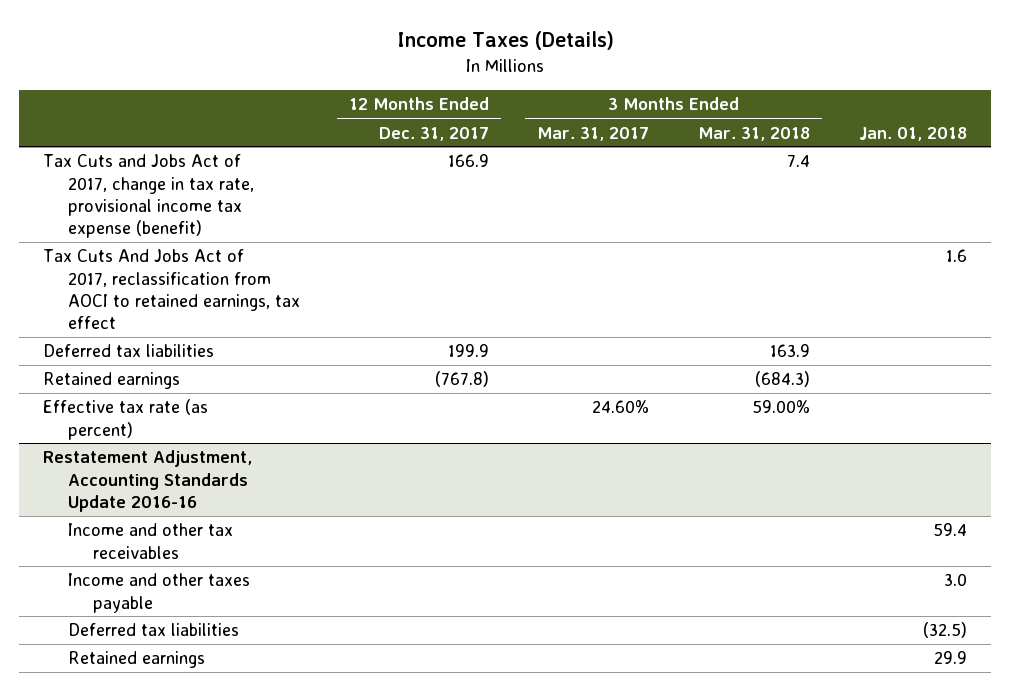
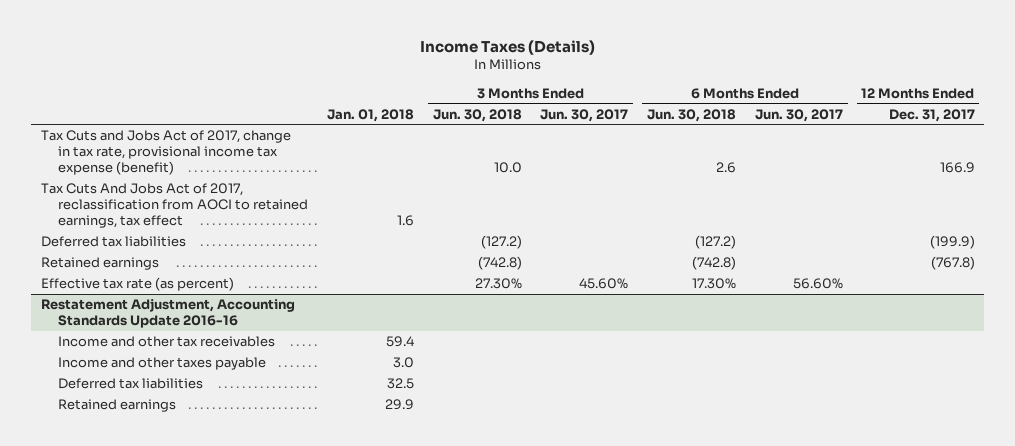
- | 12 Months Ended Dec. 31, 2017 | 3 Months Ended Mar. 31, 2017 | 3 Months Ended Mar. 31, 2018 | Jan. 01, 2018
+ | Jan. 01, 2018 | 3 Months Ended Jun. 30, 2018 | 3 Months Ended Jun. 30, 2017 | 6 Months Ended Jun. 30, 2018 | 6 Months Ended Jun. 30, 2017 | 12 Months Ended Dec. 31, 2017
- Deferred tax liabilities | 199.9 | | 163.9 |
+ Deferred tax liabilities | | (127.2) | | (127.2) | | (199.9)
@ Restatement Adjustment, Accounting Standards Update 2016-16
- Deferred tax liabilities | | | | (32.5)
+ Deferred tax liabilities | 32.5 | | | | |

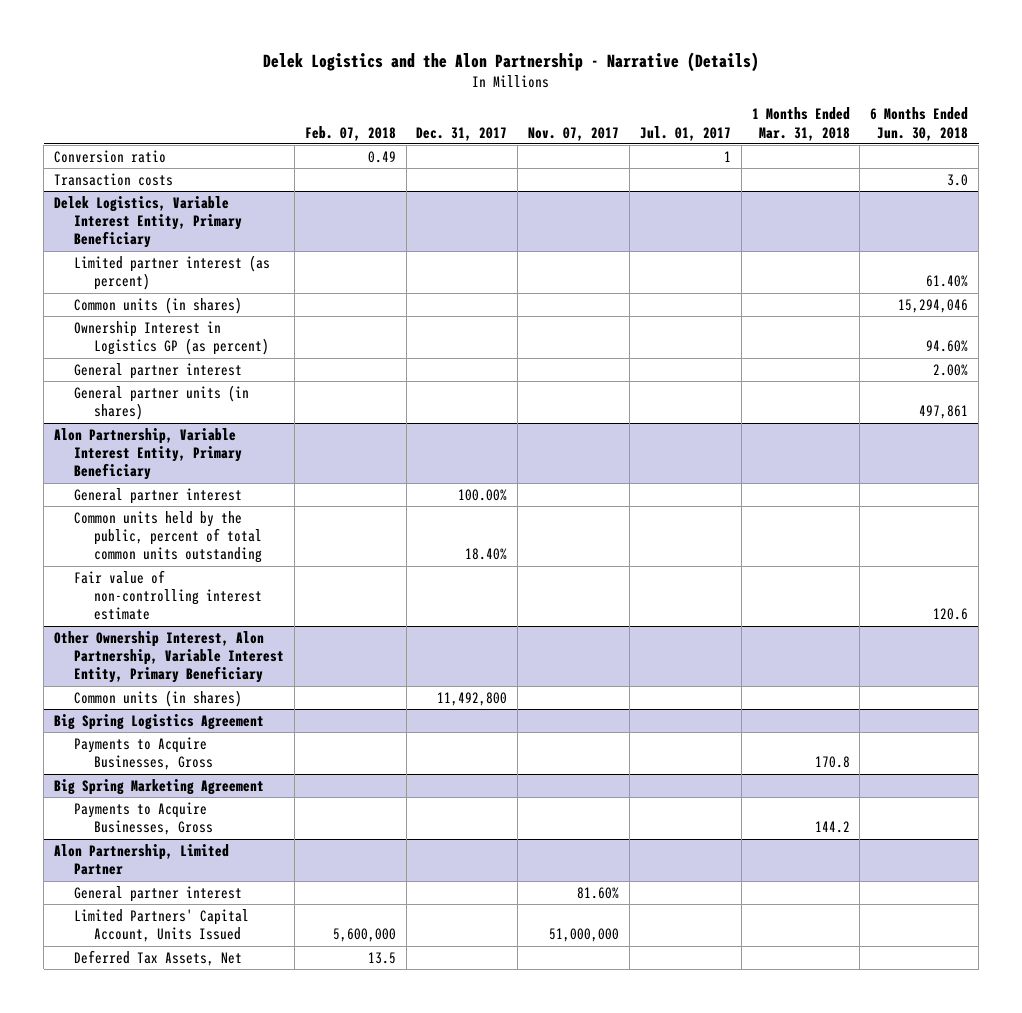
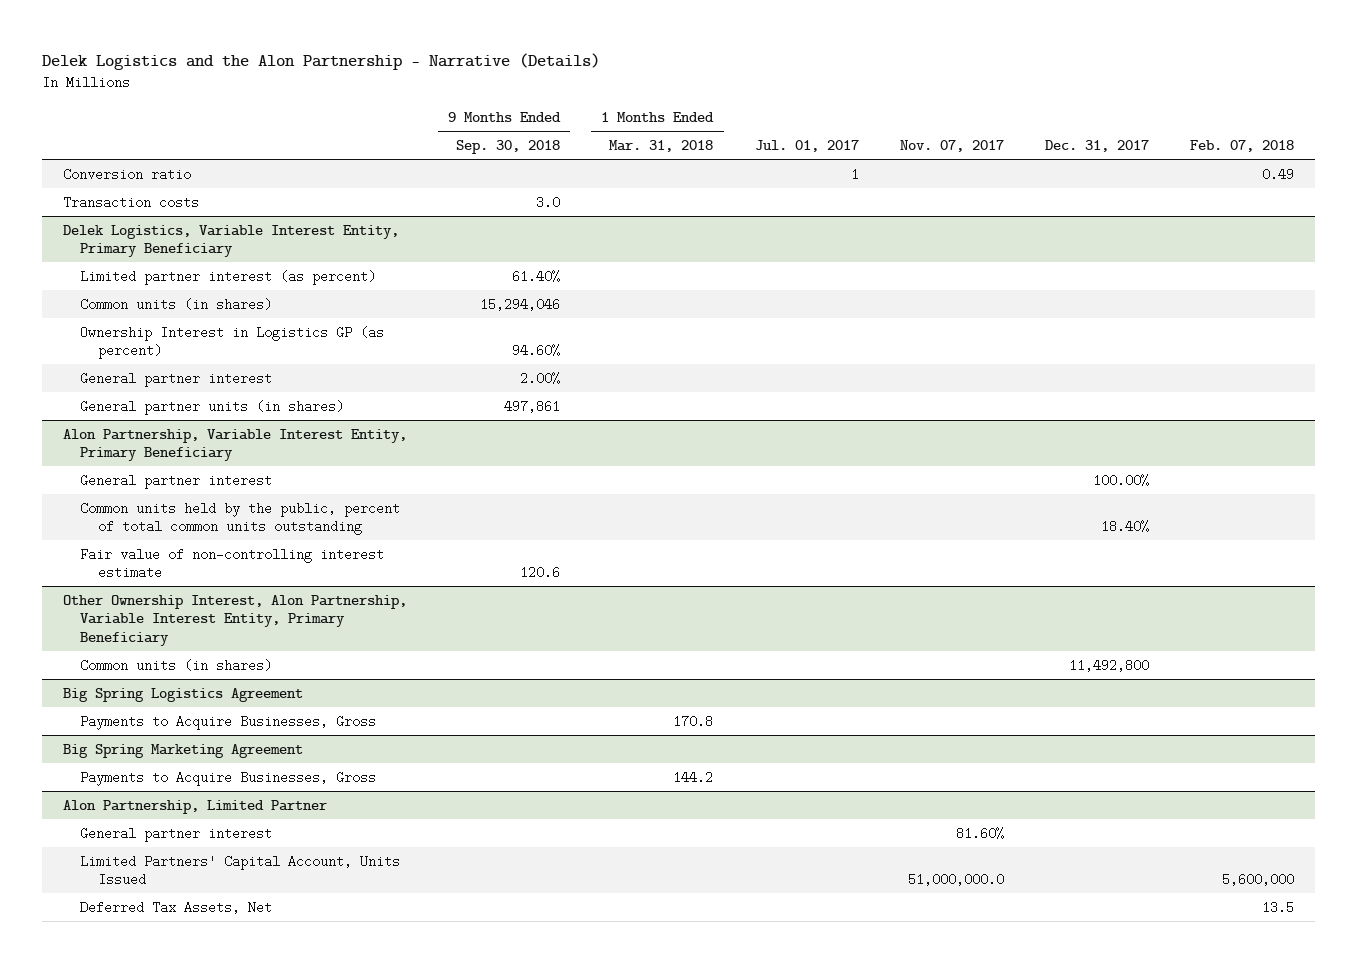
- | Feb. 07, 2018 | Dec. 31, 2017 | Nov. 07, 2017 | Jul. 01, 2017 | 1 Months Ended Mar. 31, 2018 | 6 Months Ended Jun. 30, 2018
+ | 9 Months Ended Sep. 30, 2018 | 1 Months Ended Mar. 31, 2018 | Jul. 01, 2017 | Nov. 07, 2017 | Dec. 31, 2017 | Feb. 07, 2018
@ Alon Partnership, Limited Partner
- Limited Partners' Capital Account, Units Issued | 5,600,000 | | 51,000,000 | | |
+ Limited Partners' Capital Account, Units Issued | | | | 51,000,000.0 | | 5,600,000

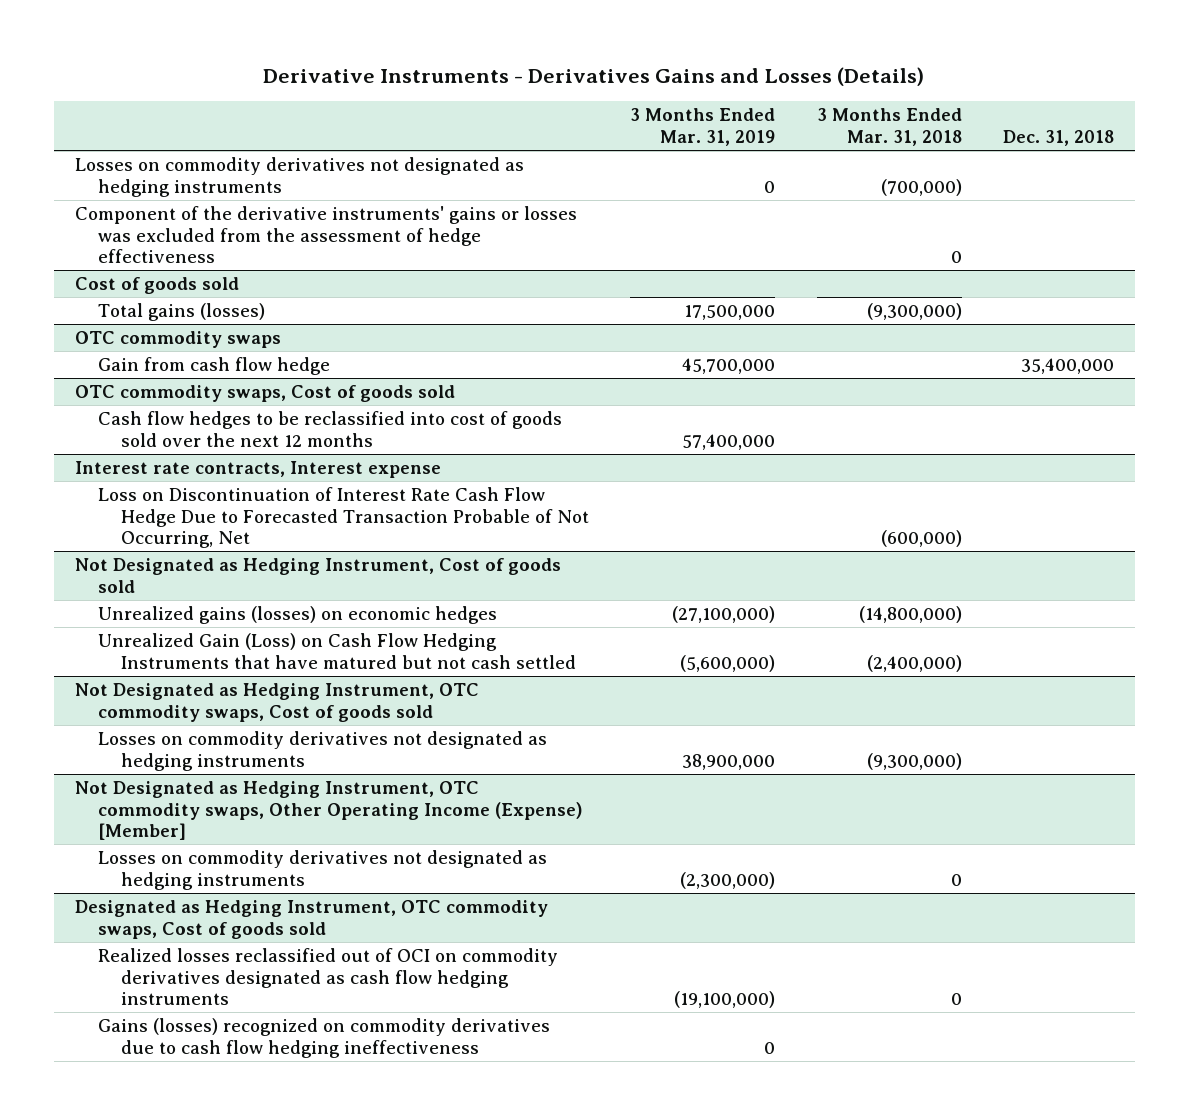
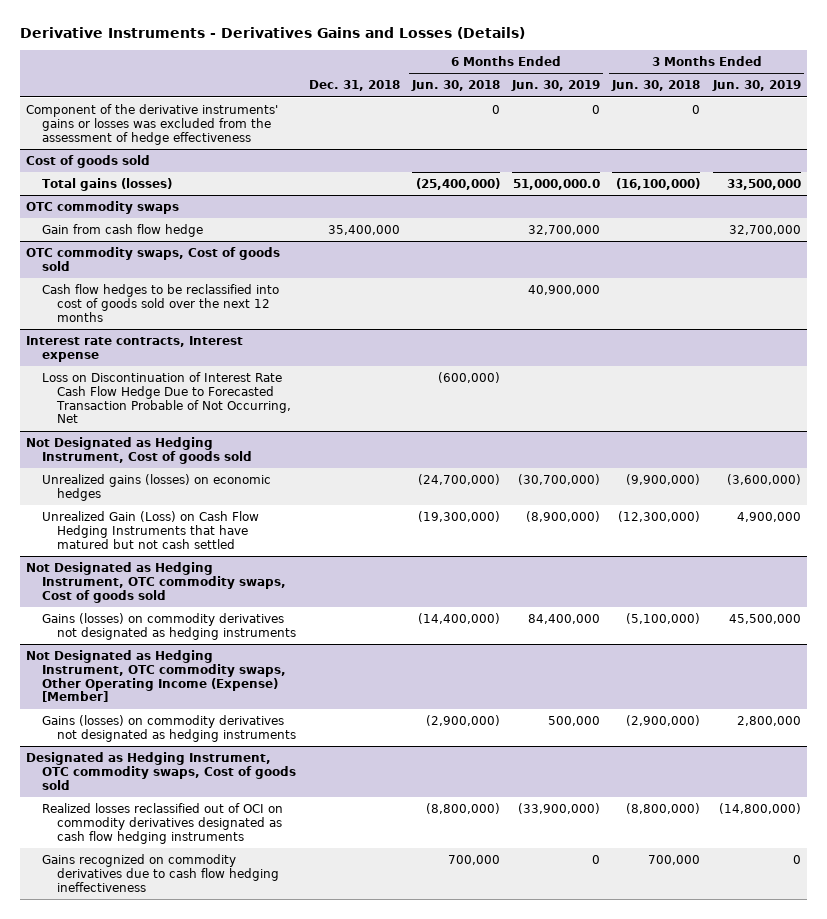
- | 3 Months Ended Mar. 31, 2019 | 3 Months Ended Mar. 31, 2018 | Dec. 31, 2018
+ | Dec. 31, 2018 | 6 Months Ended Jun. 30, 2018 | 6 Months Ended Jun. 30, 2019 | 3 Months Ended Jun. 30, 2018 | 3 Months Ended Jun. 30, 2019
- Losses on commodity derivatives not designated as hedging instruments | 0 | (700,000) |
@ Not Designated as Hedging Instrument, OTC commodity swaps, Cost of goods sold
- Losses on commodity derivatives not designated as hedging instruments | 38,900,000 | (9,300,000) |
+ Gains (losses) on commodity derivatives not designated as hedging instruments | | (14,400,000) | 84,400,000 | (5,100,000) | 45,500,000
@ Not Designated as Hedging Instrument, OTC commodity swaps, Other Operating Income (Expense) [Member]
- Losses on commodity derivatives not designated as hedging instruments | (2,300,000) | 0 |
+ Gains (losses) on commodity derivatives not designated as hedging instruments | | (2,900,000) | 500,000 | (2,900,000) | 2,800,000
@ Designated as Hedging Instrument, OTC commodity swaps, Cost of goods sold
- Gains (losses) recognized on commodity derivatives due to cash flow hedging ineffectiveness | 0 | |
+ Gains recognized on commodity derivatives due to cash flow hedging ineffectiveness | | 700,000 | 0 | 700,000 | 0

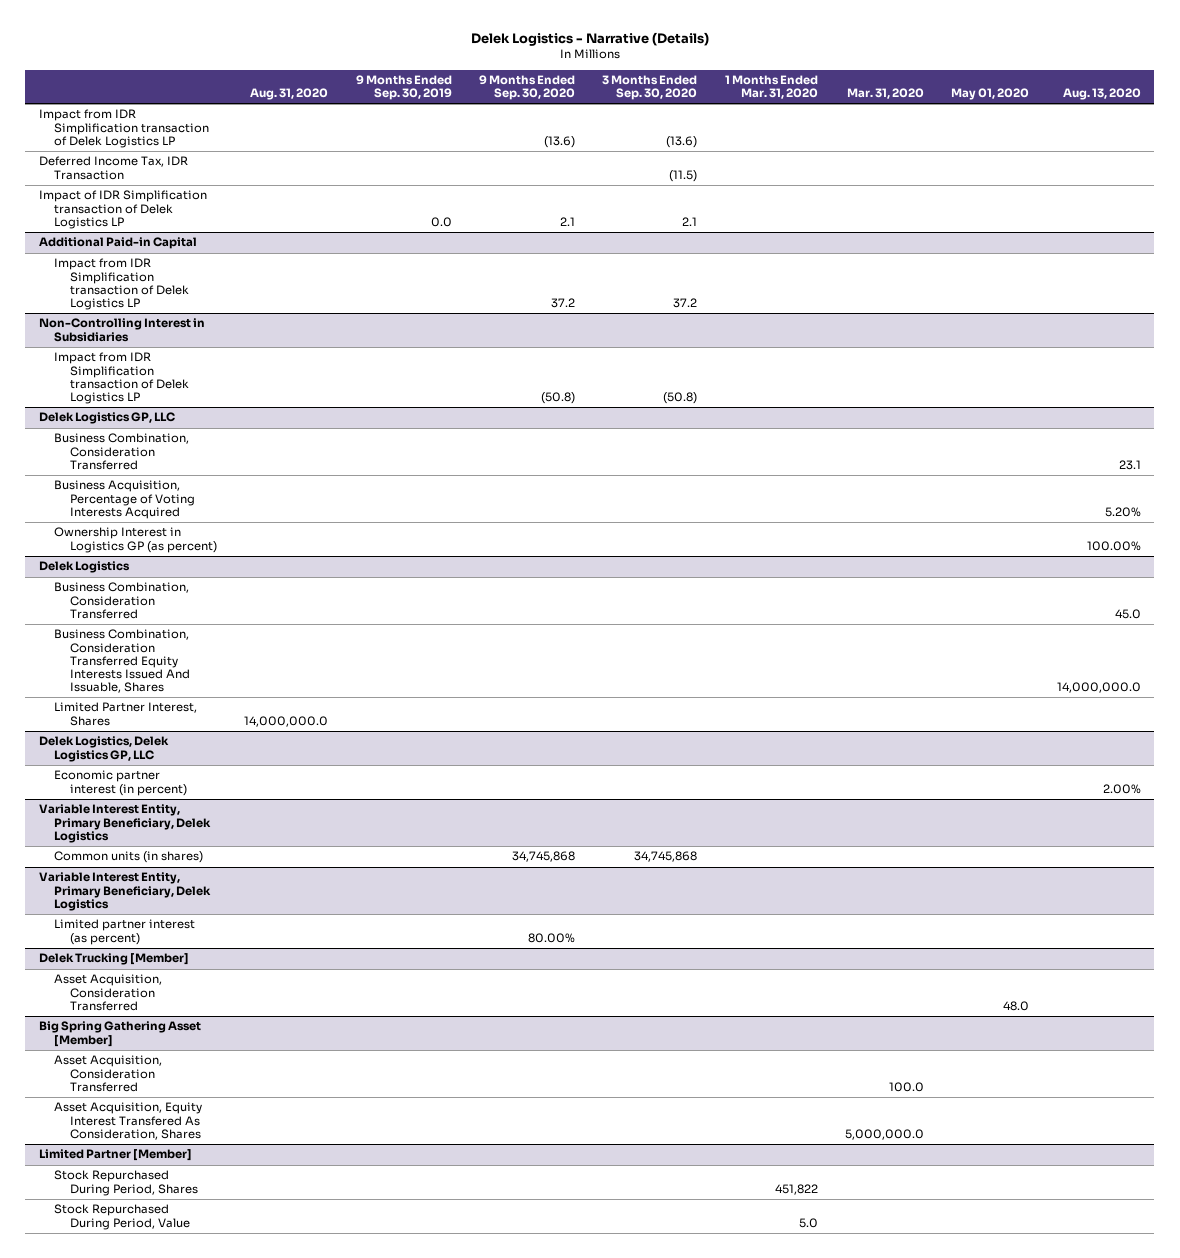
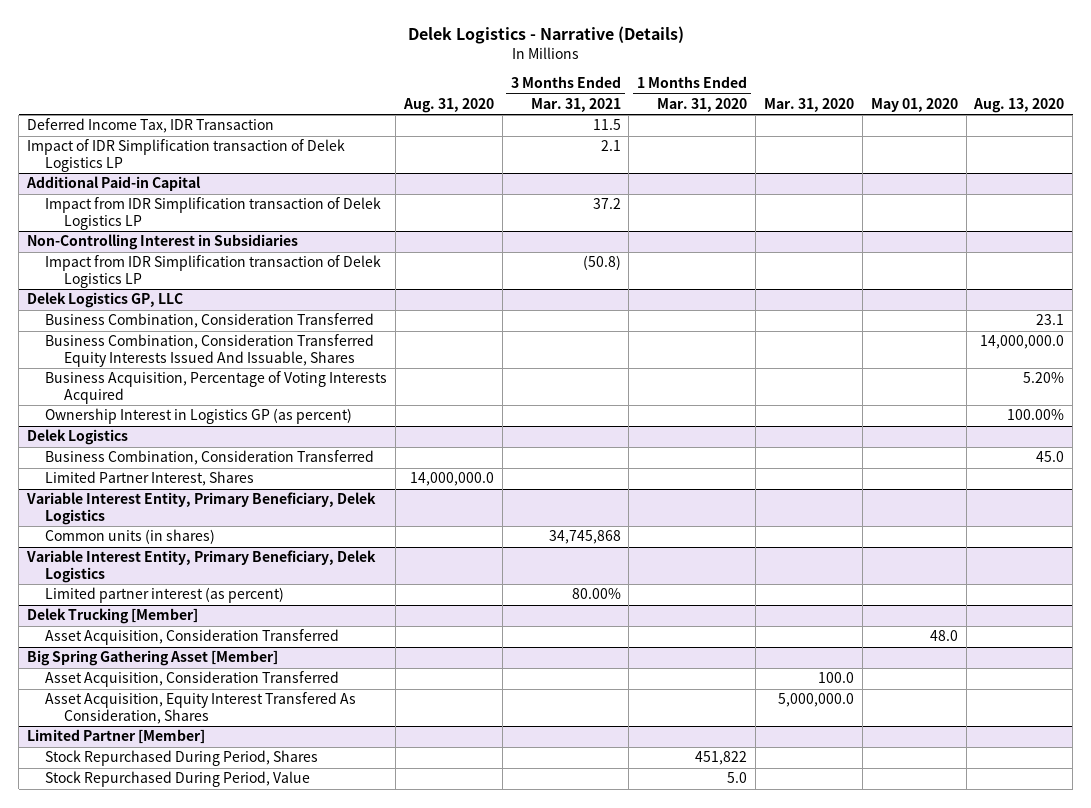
- | Aug. 31, 2020 | 9 Months Ended Sep. 30, 2019 | 9 Months Ended Sep. 30, 2020 | 3 Months Ended Sep. 30, 2020 | 1 Months Ended Mar. 31, 2020 | Mar. 31, 2020 | May 01, 2020 | Aug. 13, 2020
+ | Aug. 31, 2020 | 3 Months Ended Mar. 31, 2021 | 1 Months Ended Mar. 31, 2020 | Mar. 31, 2020 | May 01, 2020 | Aug. 13, 2020
- Impact from IDR Simplification transaction of Delek Logistics LP | | | (13.6) | (13.6) | | | |
@ Delek Logistics GP, LLC
+ Business Combination, Consideration Transferred Equity Interests Issued And Issuable, Shares | | | | | | 14,000,000.0
@ Delek Logistics
- Business Combination, Consideration Transferred Equity Interests Issued And Issuable, Shares | | | | | | | | 14,000,000.0
- Delek Logistics, Delek Logistics GP, LLC
- Economic partner interest (in percent) | | | | | | | | 2.00%

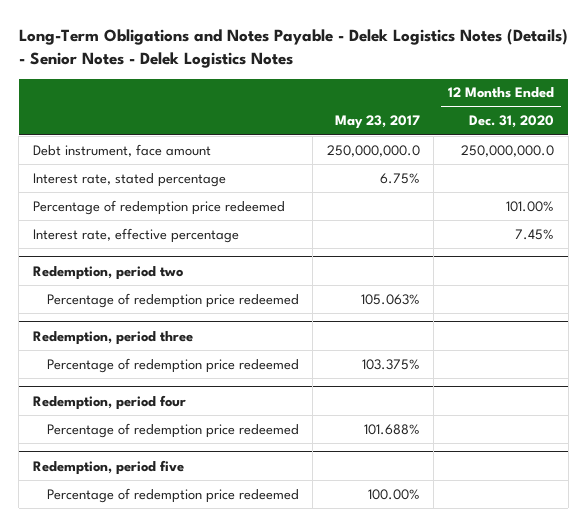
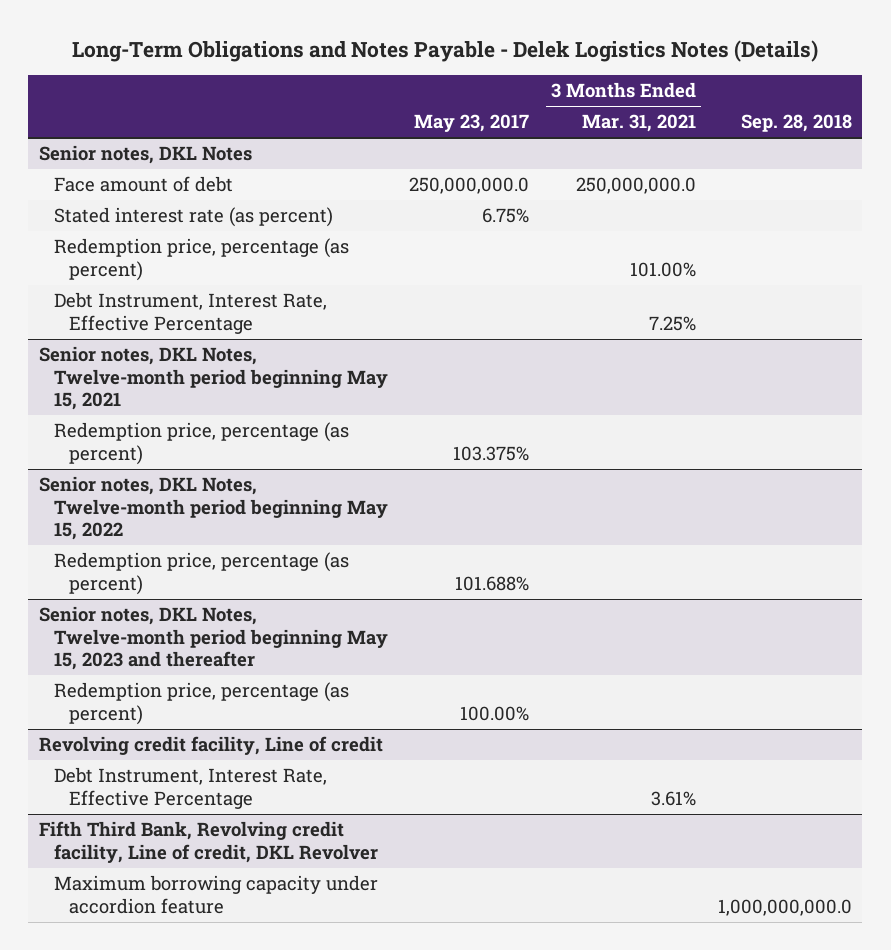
- Long-Term Obligations and Notes Payable - Delek Logistics Notes (Details) - Senior Notes - Delek Logistics Notes
+ Long-Term Obligations and Notes Payable - Delek Logistics Notes (Details)
- | May 23, 2017 | 12 Months Ended Dec. 31, 2020
+ | May 23, 2017 | 3 Months Ended Mar. 31, 2021 | Sep. 28, 2018
- Debt instrument, face amount | 250,000,000.0 | 250,000,000.0
- Interest rate, stated percentage | 6.75% |
- Percentage of redemption price redeemed | | 101.00%
- Interest rate, effective percentage | | 7.45%
- Redemption, period two
- Percentage of redemption price redeemed | 105.063% |
- Redemption, period three
- Percentage of redemption price redeemed | 103.375% |
- Redemption, period four
- Percentage of redemption price redeemed | 101.688% |
- Redemption, period five
- Percentage of redemption price redeemed | 100.00% |
+ Senior notes, DKL Notes
+ Face amount of debt | 250,000,000.0 | 250,000,000.0 |
+ Stated interest rate (as percent) | 6.75% | |
+ Redemption price, percentage (as percent) | | 101.00% |
+ Debt Instrument, Interest Rate, Effective Percentage | | 7.25% |
+ Senior notes, DKL Notes, Twelve-month period beginning May 15, 2021
+ Redemption price, percentage (as percent) | 103.375% | |
+ Senior notes, DKL Notes, Twelve-month period beginning May 15, 2022
+ Redemption price, percentage (as percent) | 101.688% | |
+ Senior notes, DKL Notes, Twelve-month period beginning May 15, 2023 and thereafter
+ Redemption price, percentage (as percent) | 100.00% | |
+ Revolving credit facility, Line of credit
+ Debt Instrument, Interest Rate, Effective Percentage | | 3.61% |
+ Fifth Third Bank, Revolving credit facility, Line of credit, DKL Revolver
+ Maximum borrowing capacity under accordion feature | | | 1,000,000,000.0

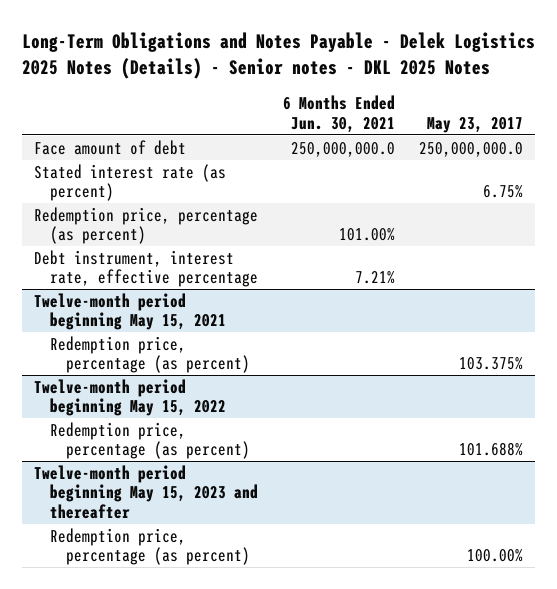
- Long-Term Obligations and Notes Payable - Delek Logistics Notes (Details)
+ Long-Term Obligations and Notes Payable - Delek Logistics 2025 Notes (Details) - Senior notes - DKL 2025 Notes
- | May 23, 2017 | 3 Months Ended Mar. 31, 2021 | Sep. 28, 2018
+ | 6 Months Ended Jun. 30, 2021 | May 23, 2017
- Senior notes, DKL Notes
- Debt Instrument, Interest Rate, Effective Percentage | | 7.25% |
- Senior notes, DKL Notes, Twelve-month period beginning May 15, 2021
+ Debt instrument, interest rate, effective percentage | 7.21% |
+ Twelve-month period beginning May 15, 2021
- Senior notes, DKL Notes, Twelve-month period beginning May 15, 2022
+ Twelve-month period beginning May 15, 2022
- Senior notes, DKL Notes, Twelve-month period beginning May 15, 2023 and thereafter
+ Twelve-month period beginning May 15, 2023 and thereafter
- Revolving credit facility, Line of credit
- Debt Instrument, Interest Rate, Effective Percentage | | 3.61% |
- Fifth Third Bank, Revolving credit facility, Line of credit, DKL Revolver
- Maximum borrowing capacity under accordion feature | | | 1,000,000,000.0

